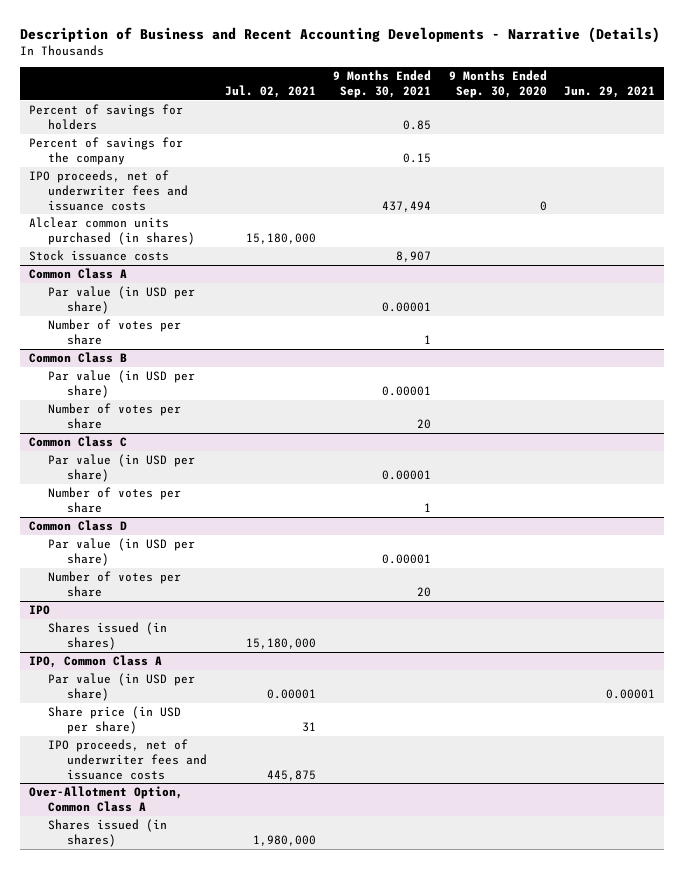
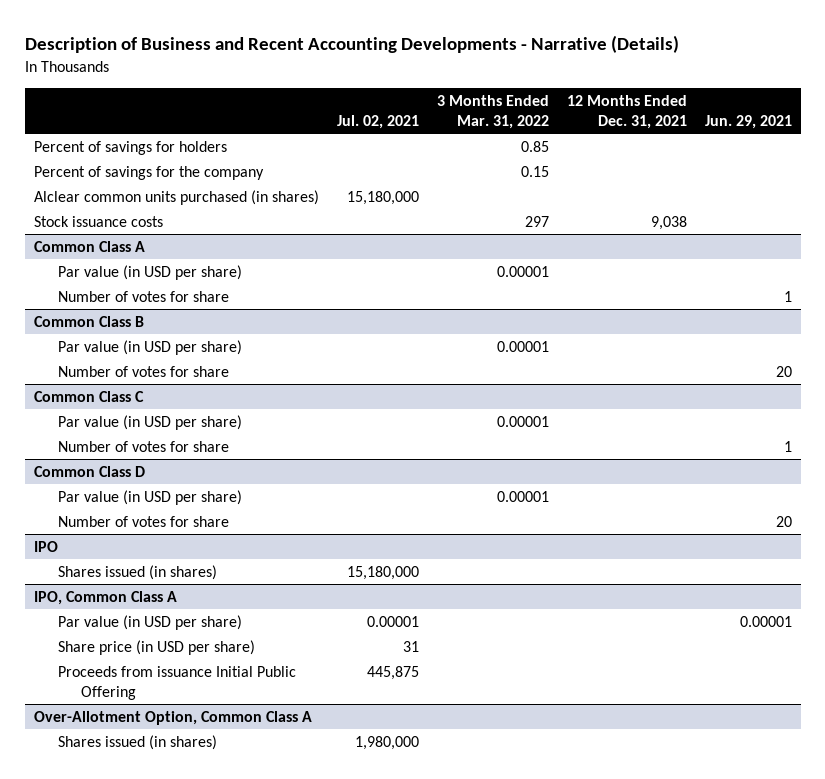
- | Jul. 02, 2021 | 9 Months Ended Sep. 30, 2021 | 9 Months Ended Sep. 30, 2020 | Jun. 29, 2021
+ | Jul. 02, 2021 | 3 Months Ended Mar. 31, 2022 | 12 Months Ended Dec. 31, 2021 | Jun. 29, 2021
- IPO proceeds, net of underwriter fees and issuance costs | | 437,494 | 0 |
@ Common Class A
- Number of votes per share | | 1 | |
+ Number of votes for share | | | | 1
@ Common Class B
- Number of votes per share | | 20 | |
+ Number of votes for share | | | | 20
@ Common Class C
- Number of votes per share | | 1 | |
+ Number of votes for share | | | | 1
@ Common Class D
- Number of votes per share | | 20 | |
+ Number of votes for share | | | | 20
@ IPO, Common Class A
- IPO proceeds, net of underwriter fees and issuance costs | 445,875 | | |
+ Proceeds from issuance Initial Public Offering | 445,875 | | |

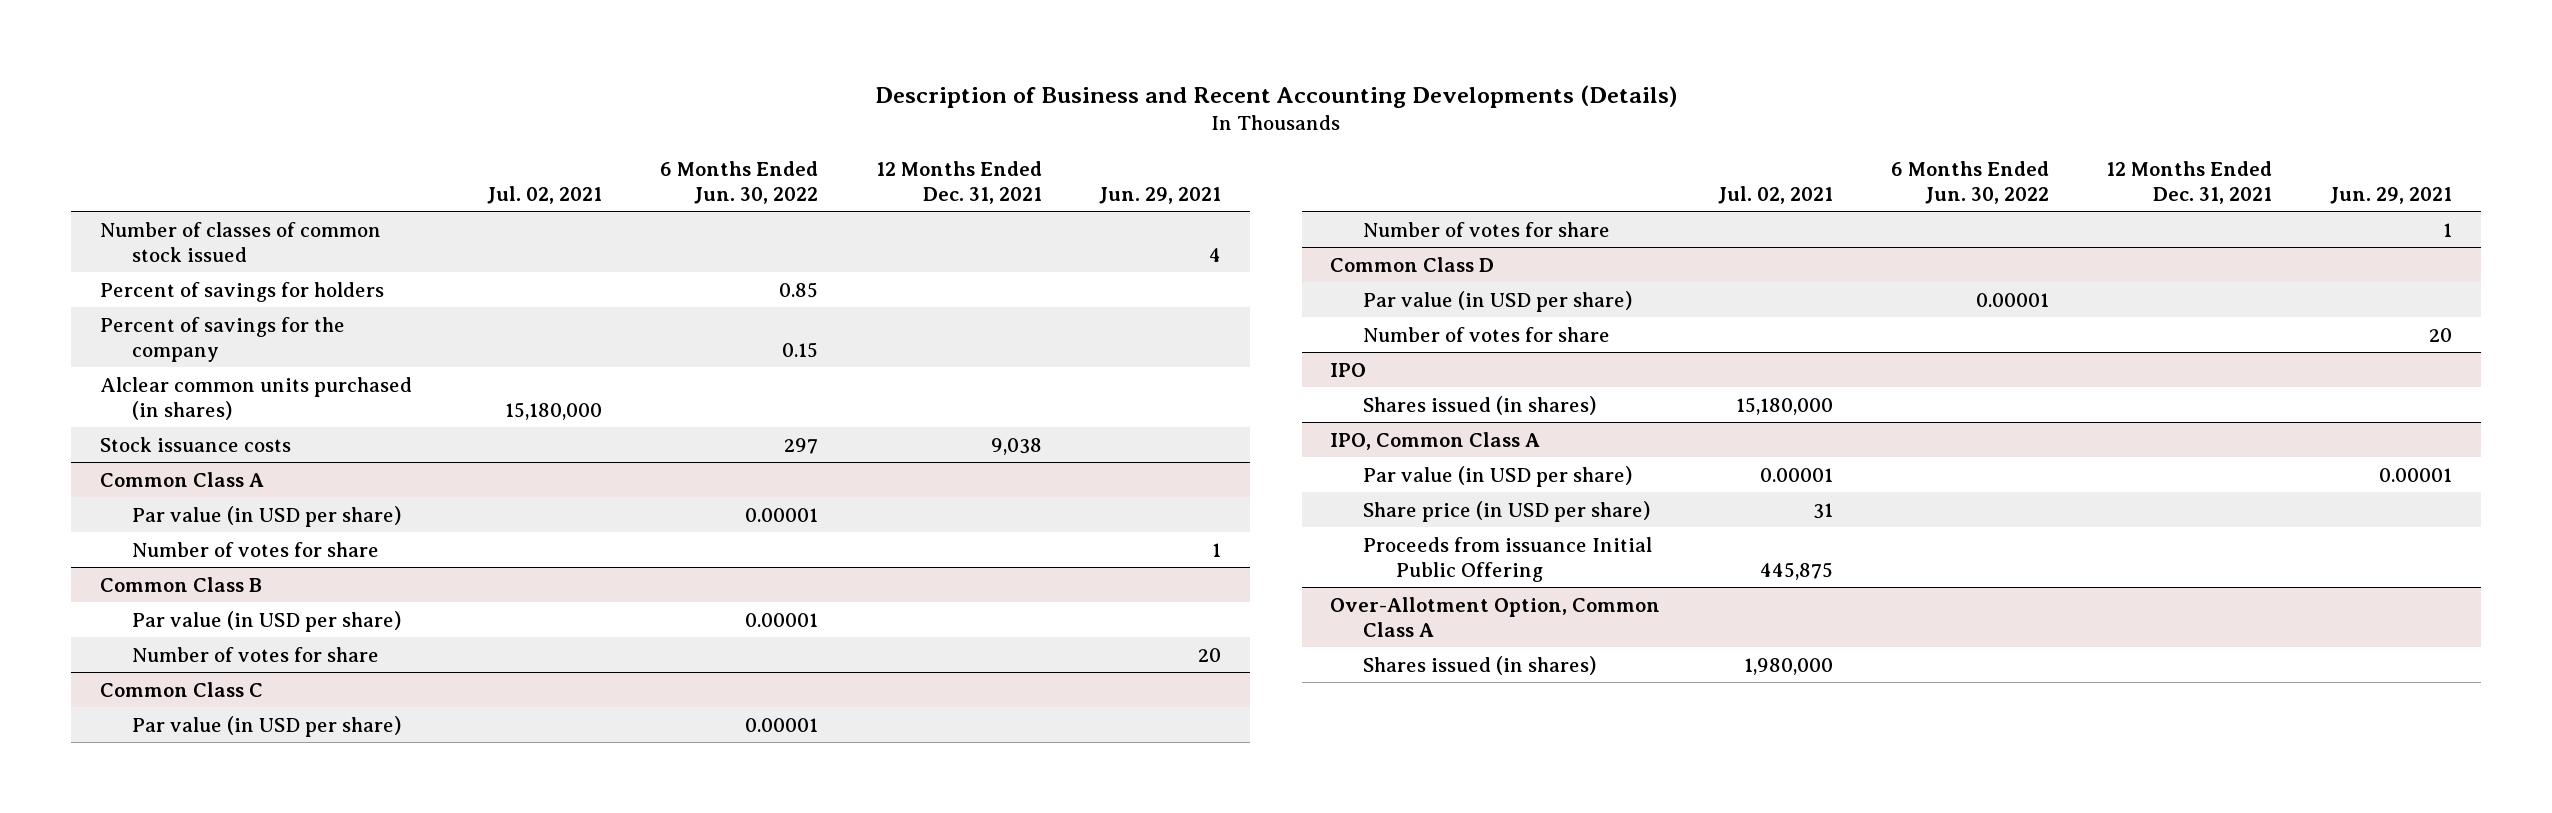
- Description of Business and Recent Accounting Developments - Narrative (Details)
+ Description of Business and Recent Accounting Developments (Details)
- | Jul. 02, 2021 | 3 Months Ended Mar. 31, 2022 | 12 Months Ended Dec. 31, 2021 | Jun. 29, 2021
+ | Jul. 02, 2021 | 6 Months Ended Jun. 30, 2022 | 12 Months Ended Dec. 31, 2021 | Jun. 29, 2021
+ Number of classes of common stock issued | | | | 4

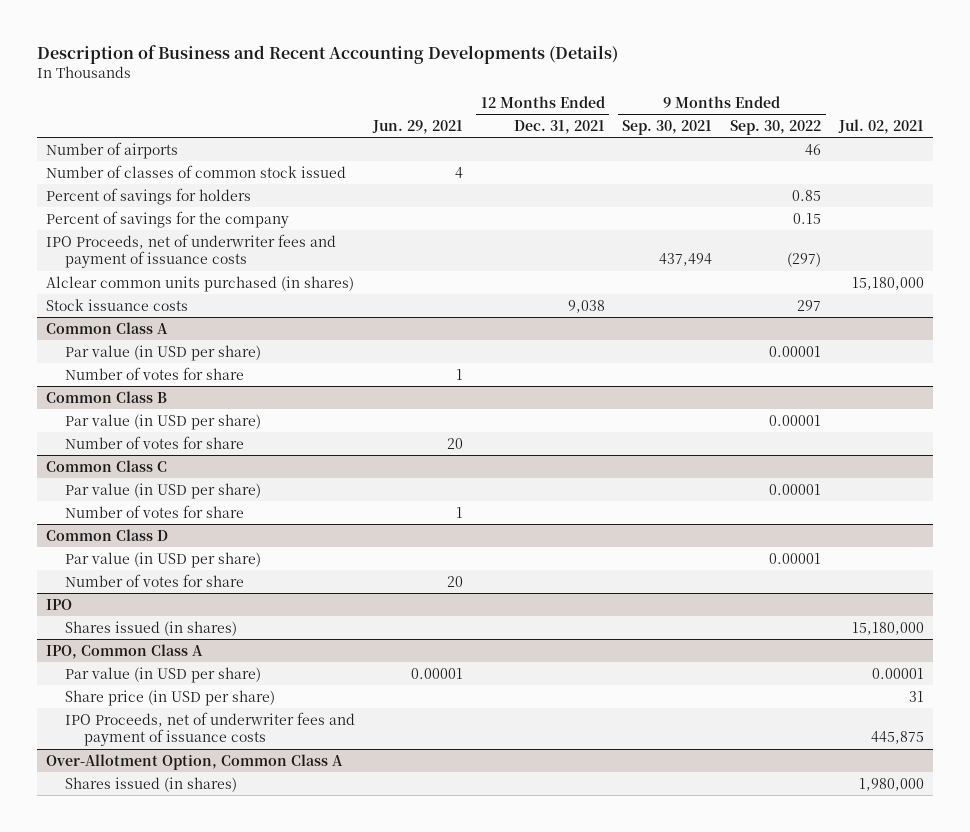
- | Jul. 02, 2021 | 6 Months Ended Jun. 30, 2022 | 12 Months Ended Dec. 31, 2021 | Jun. 29, 2021
+ | Jun. 29, 2021 | 12 Months Ended Dec. 31, 2021 | 9 Months Ended Sep. 30, 2021 | 9 Months Ended Sep. 30, 2022 | Jul. 02, 2021
+ Number of airports | | | | 46 |
+ IPO Proceeds, net of underwriter fees and payment of issuance costs | | | 437,494 | (297) |
@ IPO, Common Class A
- Proceeds from issuance Initial Public Offering | 445,875 | | |
+ IPO Proceeds, net of underwriter fees and payment of issuance costs | | | | | 445,875

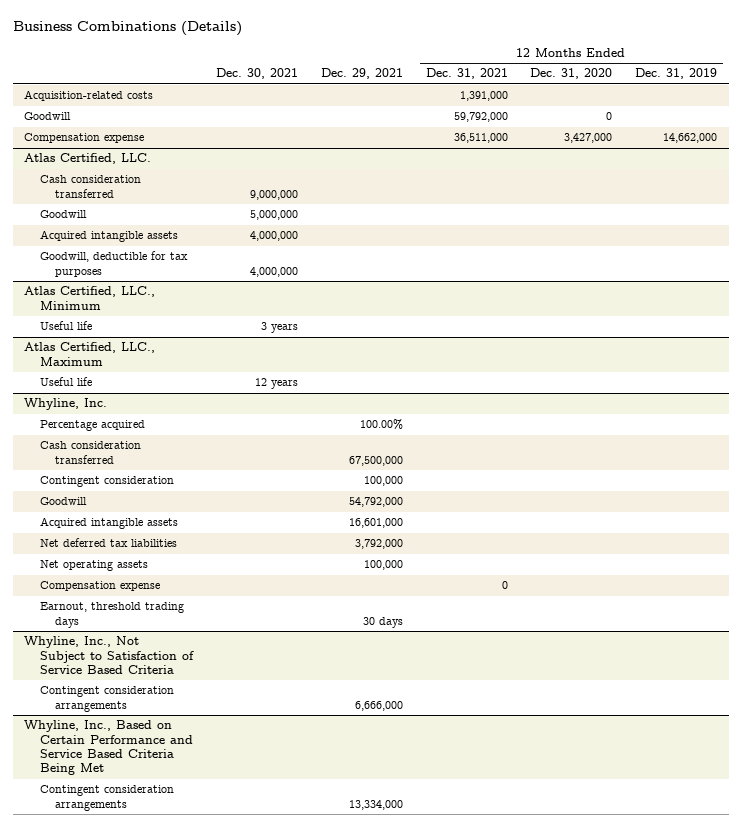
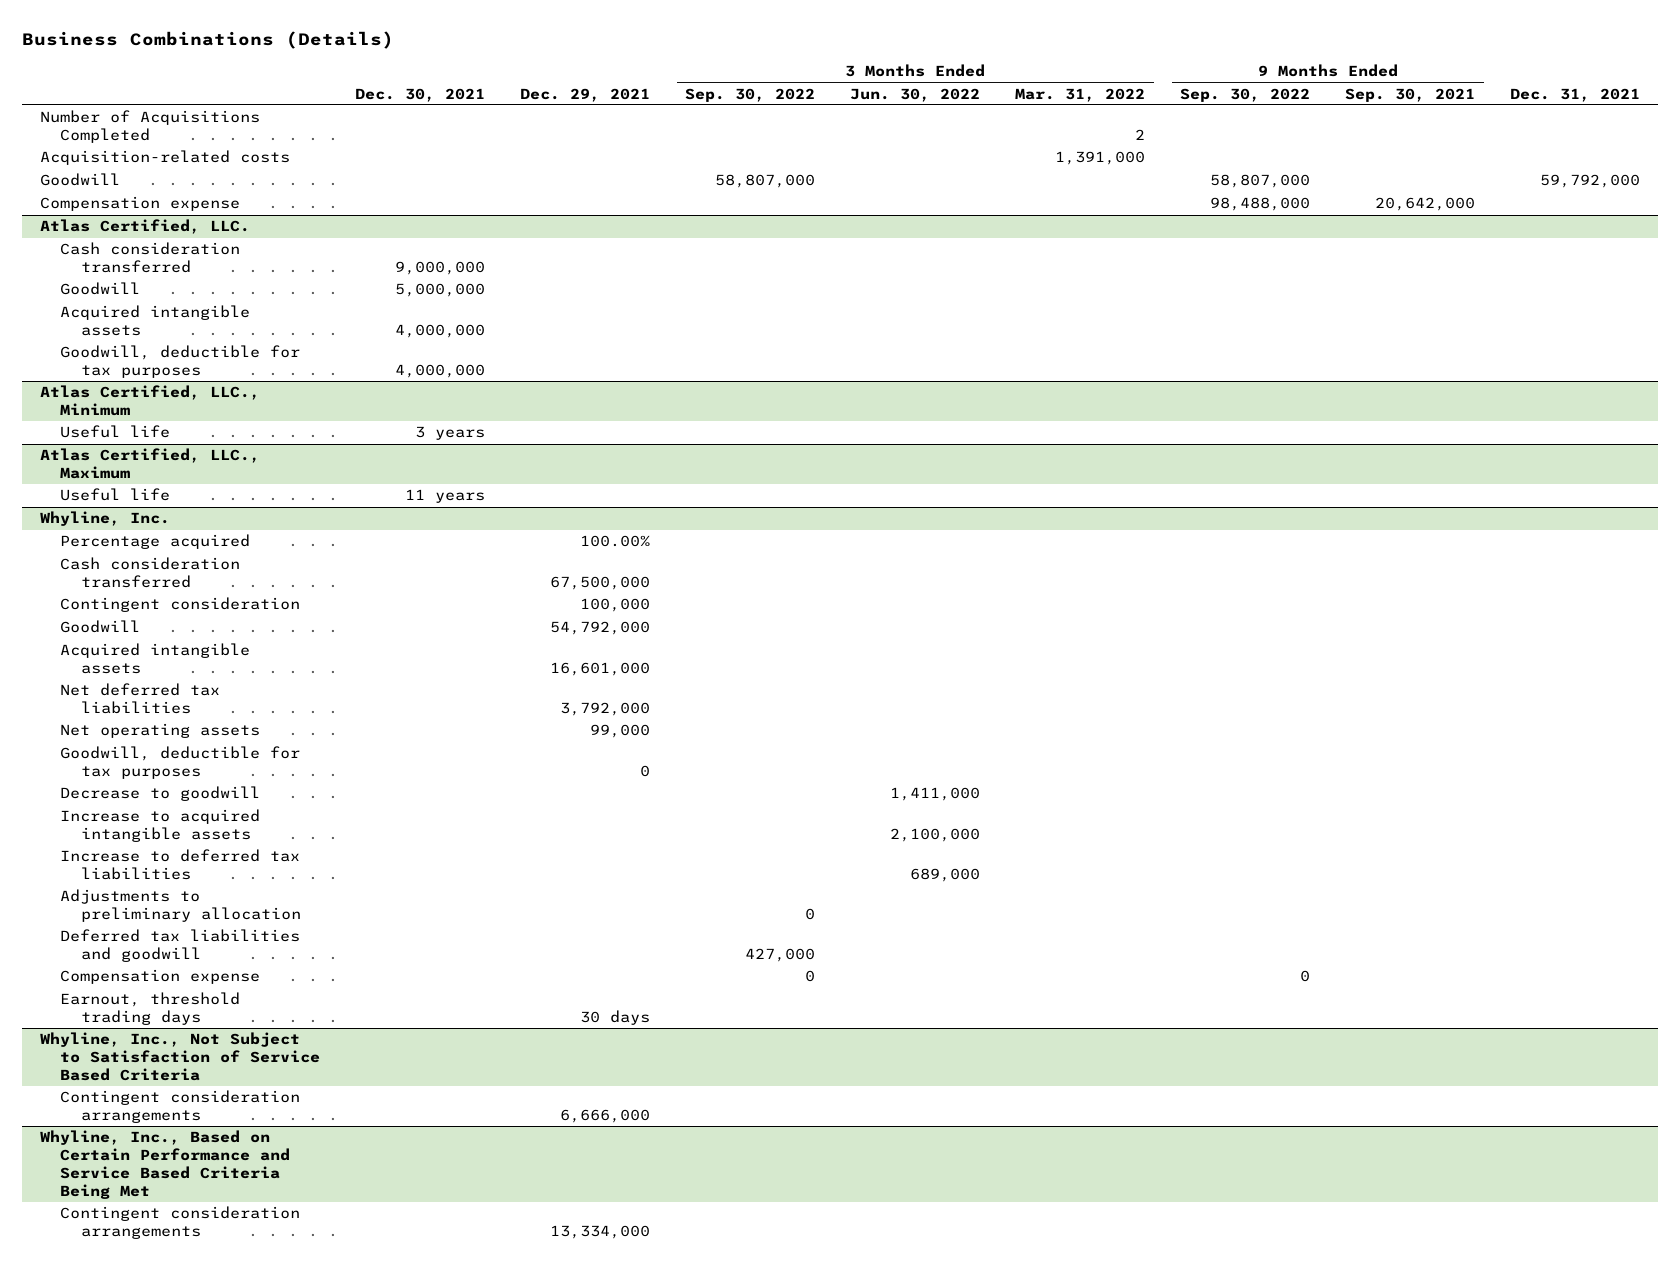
- | Dec. 30, 2021 | Dec. 29, 2021 | 12 Months Ended Dec. 31, 2021 | 12 Months Ended Dec. 31, 2020 | 12 Months Ended Dec. 31, 2019
+ | Dec. 30, 2021 | Dec. 29, 2021 | 3 Months Ended Sep. 30, 2022 | 3 Months Ended Jun. 30, 2022 | 3 Months Ended Mar. 31, 2022 | 9 Months Ended Sep. 30, 2022 | 9 Months Ended Sep. 30, 2021 | Dec. 31, 2021
+ Number of Acquisitions Completed | | | | | 2 | | |
@ Atlas Certified, LLC., Maximum
- Useful life | 12 years | | | |
+ Useful life | 11 years | | | | | | |
@ Whyline, Inc.
- Net operating assets | | 100,000 | | |
+ Net operating assets | | 99,000 | | | | | |
+ Goodwill, deductible for tax purposes | | 0 | | | | | |
+ Decrease to goodwill | | | | 1,411,000 | | | |
+ Increase to acquired intangible assets | | | | 2,100,000 | | | |
+ Increase to deferred tax liabilities | | | | 689,000 | | | |
+ Adjustments to preliminary allocation | | | 0 | | | | |
+ Deferred tax liabilities and goodwill | | | 427,000 | | | | |

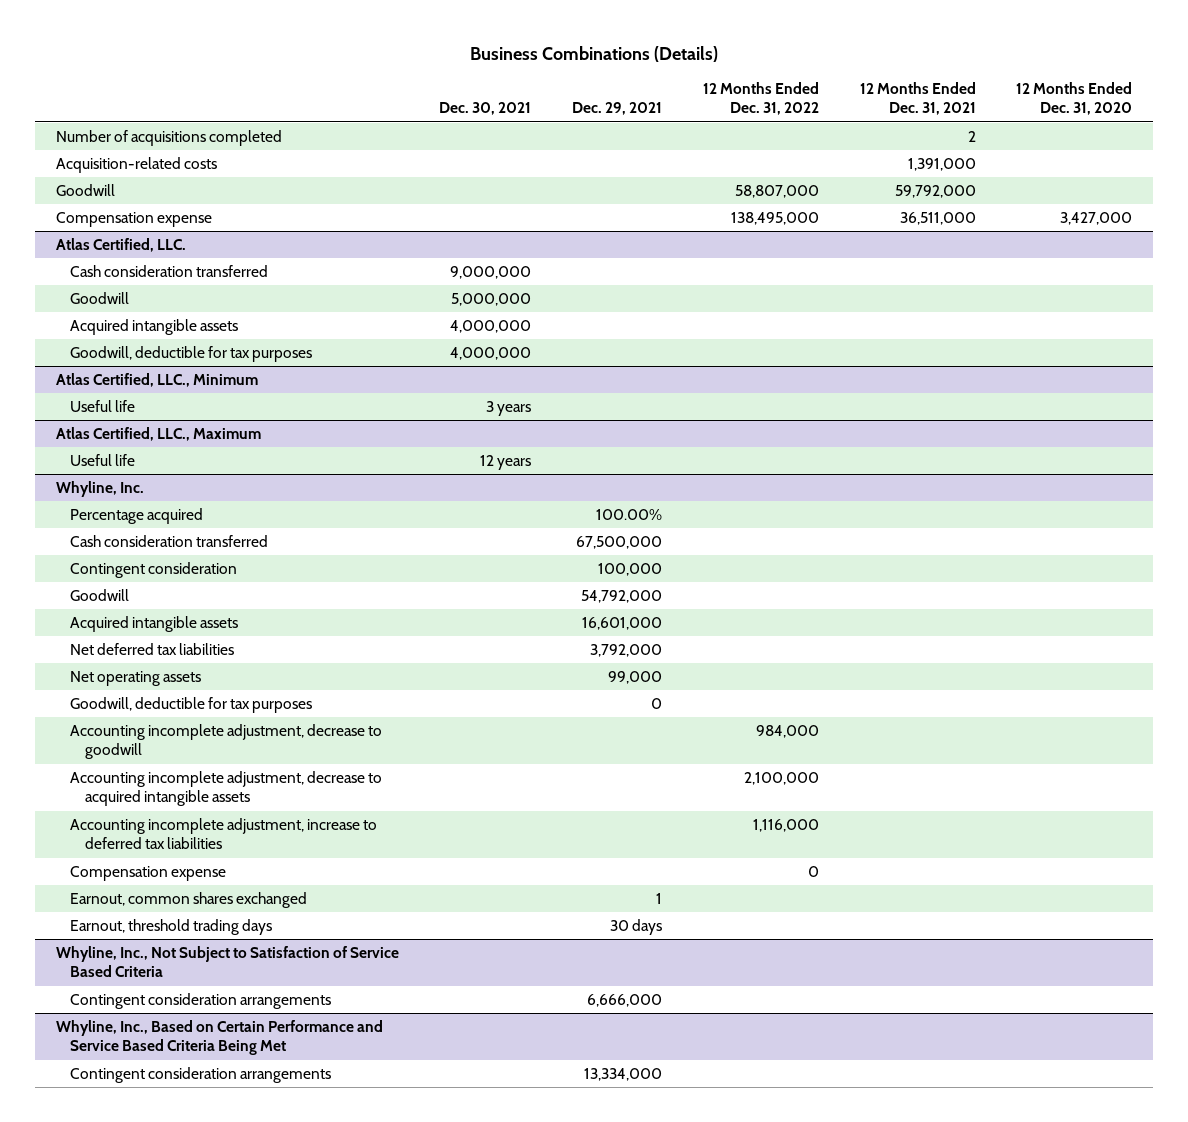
- | Dec. 30, 2021 | Dec. 29, 2021 | 3 Months Ended Sep. 30, 2022 | 3 Months Ended Jun. 30, 2022 | 3 Months Ended Mar. 31, 2022 | 9 Months Ended Sep. 30, 2022 | 9 Months Ended Sep. 30, 2021 | Dec. 31, 2021
+ | Dec. 30, 2021 | Dec. 29, 2021 | 12 Months Ended Dec. 31, 2022 | 12 Months Ended Dec. 31, 2021 | 12 Months Ended Dec. 31, 2020
- Number of Acquisitions Completed | | | | | 2 | | |
+ Number of acquisitions completed | | | | 2 |
@ Atlas Certified, LLC., Maximum
- Useful life | 11 years | | | | | | |
+ Useful life | 12 years | | | |
@ Whyline, Inc.
- Decrease to goodwill | | | | 1,411,000 | | | |
- Increase to acquired intangible assets | | | | 2,100,000 | | | |
- Increase to deferred tax liabilities | | | | 689,000 | | | |
- Adjustments to preliminary allocation | | | 0 | | | | |
- Deferred tax liabilities and goodwill | | | 427,000 | | | | |
+ Accounting incomplete adjustment, decrease to goodwill | | | 984,000 | |
+ Accounting incomplete adjustment, decrease to acquired intangible assets | | | 2,100,000 | |
+ Accounting incomplete adjustment, increase to deferred tax liabilities | | | 1,116,000 | |
+ Earnout, common shares exchanged | | 1 | | |

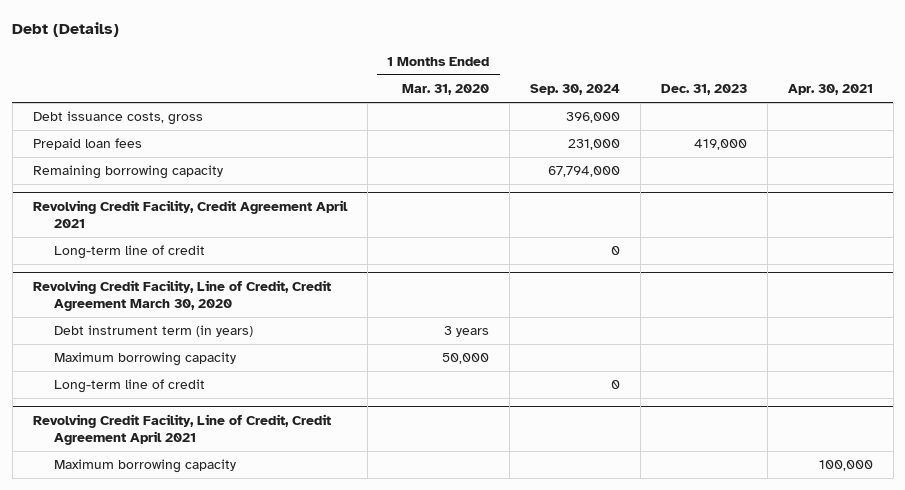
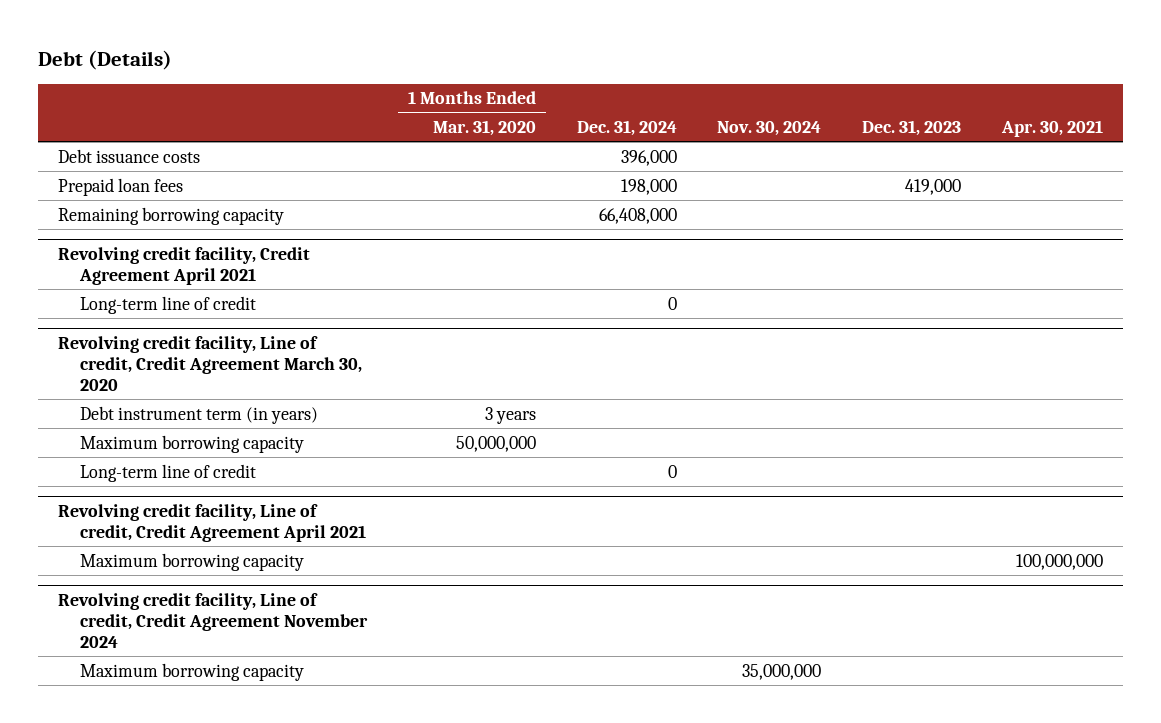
- | 1 Months Ended Mar. 31, 2020 | Sep. 30, 2024 | Dec. 31, 2023 | Apr. 30, 2021
+ | 1 Months Ended Mar. 31, 2020 | Dec. 31, 2024 | Nov. 30, 2024 | Dec. 31, 2023 | Apr. 30, 2021
- Debt issuance costs, gross | | 396,000 | |
+ Debt issuance costs | | 396,000 | | |
- Revolving Credit Facility, Credit Agreement April 2021
+ Revolving credit facility, Credit Agreement April 2021
- Revolving Credit Facility, Line of Credit, Credit Agreement March 30, 2020
+ Revolving credit facility, Line of credit, Credit Agreement March 30, 2020
- Maximum borrowing capacity | 50,000 | | |
+ Maximum borrowing capacity | 50,000,000 | | | |
- Revolving Credit Facility, Line of Credit, Credit Agreement April 2021
- Maximum borrowing capacity | | | | 100,000
+ Revolving credit facility, Line of credit, Credit Agreement April 2021
+ Maximum borrowing capacity | | | | | 100,000,000
+ Revolving credit facility, Line of credit, Credit Agreement November 2024
+ Maximum borrowing capacity | | | 35,000,000 | |

